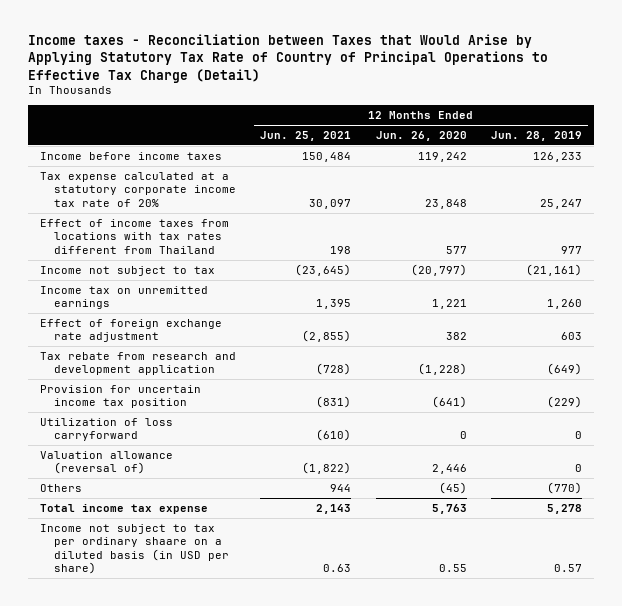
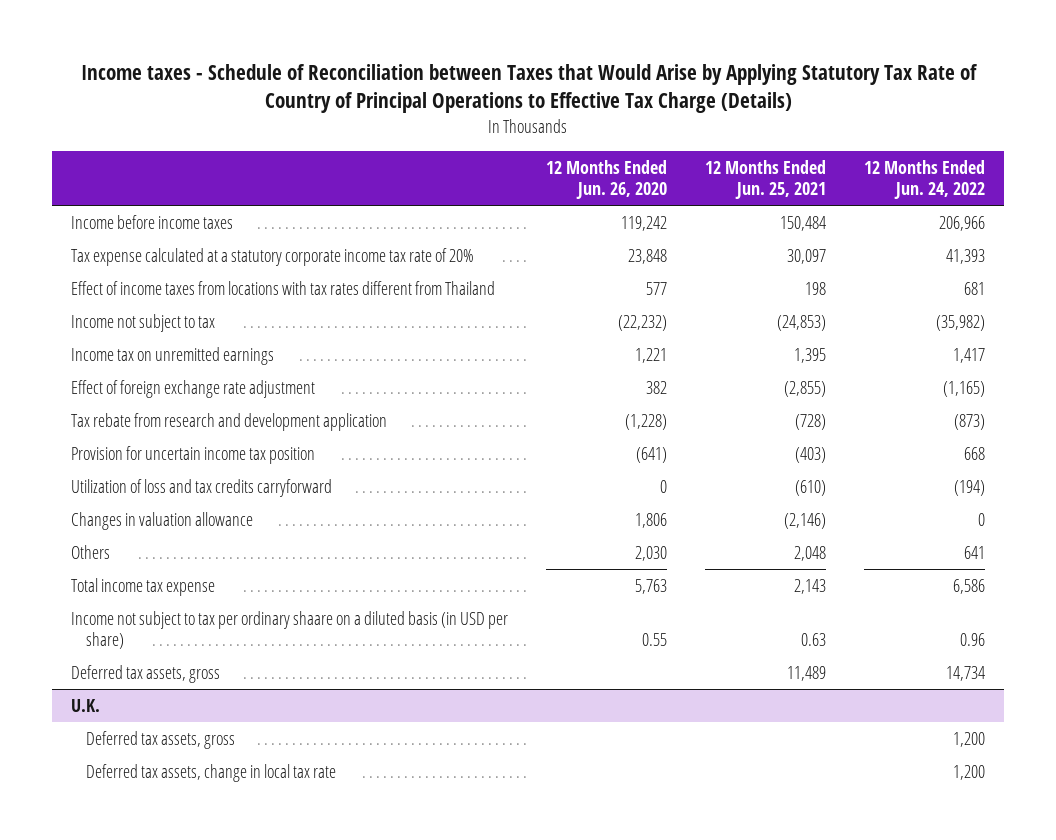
- Income taxes - Reconciliation between Taxes that Would Arise by Applying Statutory Tax Rate of Country of Principal Operations to Effective Tax Charge (Detail)
+ Income taxes - Schedule of Reconciliation between Taxes that Would Arise by Applying Statutory Tax Rate of Country of Principal Operations to Effective Tax Charge (Details)
- | 12 Months Ended Jun. 25, 2021 | 12 Months Ended Jun. 26, 2020 | 12 Months Ended Jun. 28, 2019
+ | 12 Months Ended Jun. 26, 2020 | 12 Months Ended Jun. 25, 2021 | 12 Months Ended Jun. 24, 2022
- Income not subject to tax | (23,645) | (20,797) | (21,161)
+ Income not subject to tax | (22,232) | (24,853) | (35,982)
- Provision for uncertain income tax position | (831) | (641) | (229)
- Utilization of loss carryforward | (610) | 0 | 0
- Valuation allowance (reversal of) | (1,822) | 2,446 | 0
- Others | 944 | (45) | (770)
+ Provision for uncertain income tax position | (641) | (403) | 668
+ Utilization of loss and tax credits carryforward | 0 | (610) | (194)
+ Changes in valuation allowance | 1,806 | (2,146) | 0
+ Others | 2,030 | 2,048 | 641
+ Deferred tax assets, gross | | 11,489 | 14,734
+ U.K.
+ Deferred tax assets, gross | | | 1,200
+ Deferred tax assets, change in local tax rate | | | 1,200

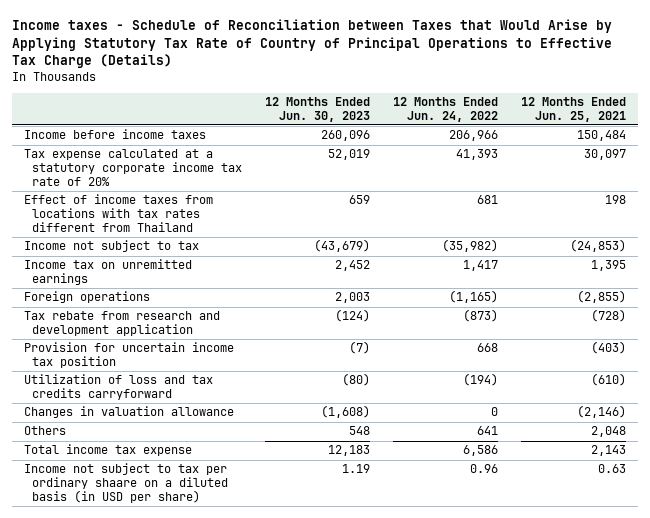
- | 12 Months Ended Jun. 26, 2020 | 12 Months Ended Jun. 25, 2021 | 12 Months Ended Jun. 24, 2022
+ | 12 Months Ended Jun. 30, 2023 | 12 Months Ended Jun. 24, 2022 | 12 Months Ended Jun. 25, 2021
- Effect of foreign exchange rate adjustment | 382 | (2,855) | (1,165)
+ Foreign operations | 2,003 | (1,165) | (2,855)
- Deferred tax assets, gross | | 11,489 | 14,734
- U.K.
- Deferred tax assets, gross | | | 1,200
- Deferred tax assets, change in local tax rate | | | 1,200

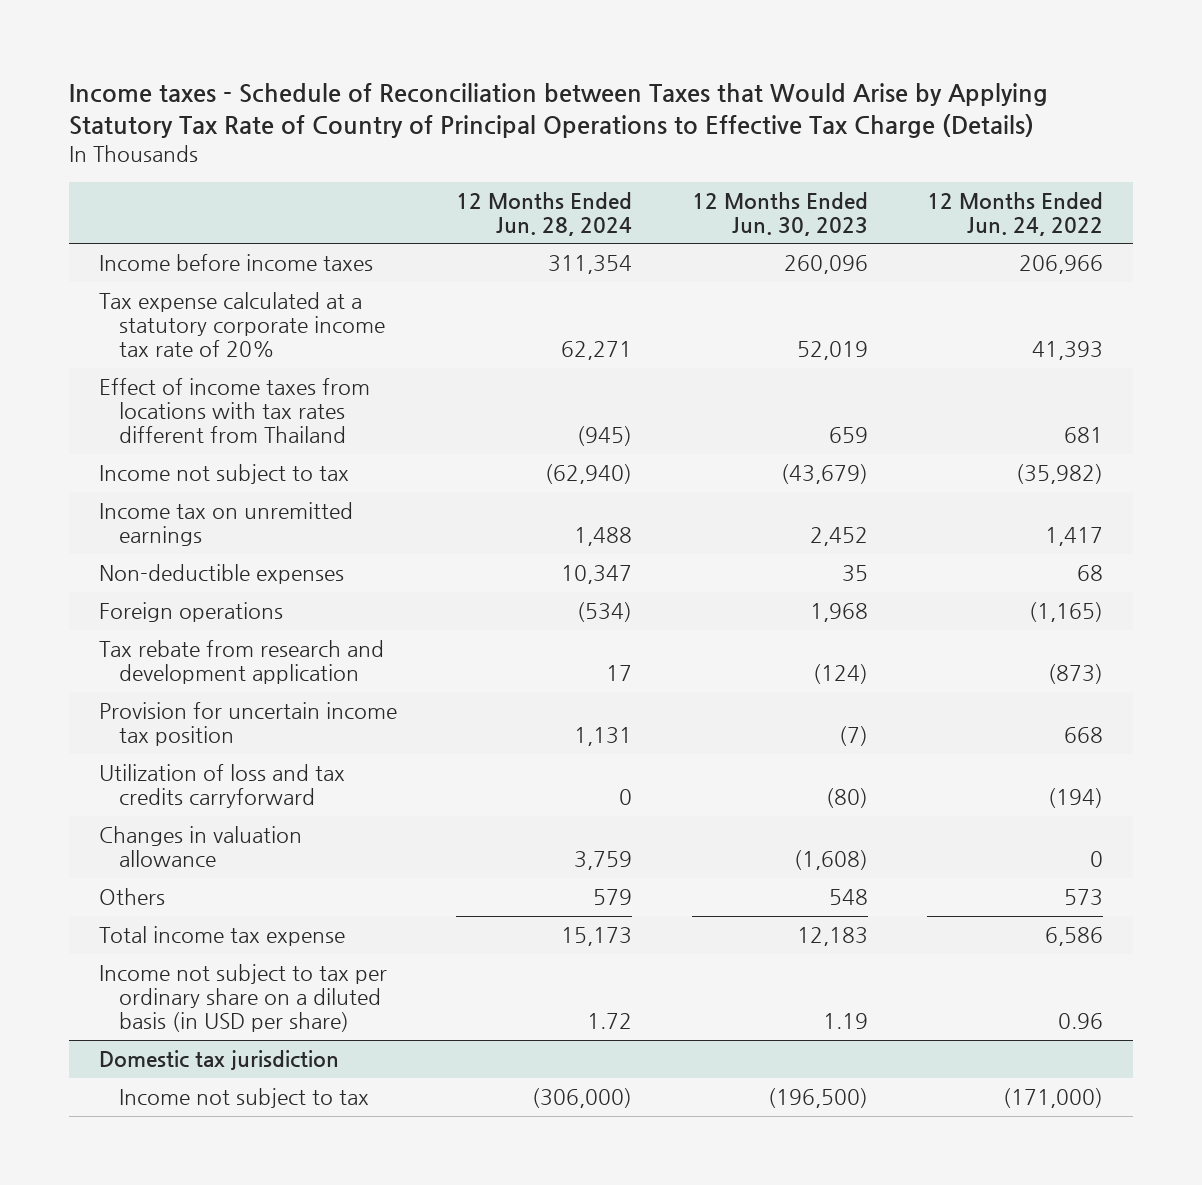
- | 12 Months Ended Jun. 30, 2023 | 12 Months Ended Jun. 24, 2022 | 12 Months Ended Jun. 25, 2021
+ | 12 Months Ended Jun. 28, 2024 | 12 Months Ended Jun. 30, 2023 | 12 Months Ended Jun. 24, 2022
- Foreign operations | 2,003 | (1,165) | (2,855)
+ Non-deductible expenses | 10,347 | 35 | 68
+ Foreign operations | (534) | 1,968 | (1,165)
- Others | 548 | 641 | 2,048
+ Others | 579 | 548 | 573
- Income not subject to tax per ordinary shaare on a diluted basis (in USD per share) | 1.19 | 0.96 | 0.63
+ Income not subject to tax per ordinary share on a diluted basis (in USD per share) | 1.72 | 1.19 | 0.96
+ Domestic tax jurisdiction
+ Income not subject to tax | (306,000) | (196,500) | (171,000)

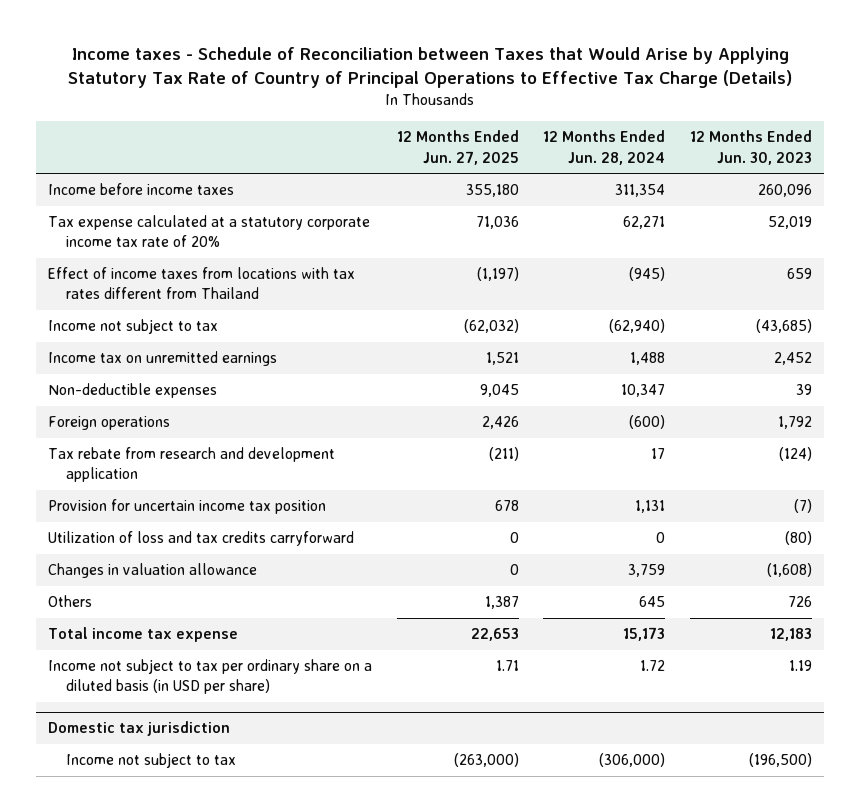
- | 12 Months Ended Jun. 28, 2024 | 12 Months Ended Jun. 30, 2023 | 12 Months Ended Jun. 24, 2022
+ | 12 Months Ended Jun. 27, 2025 | 12 Months Ended Jun. 28, 2024 | 12 Months Ended Jun. 30, 2023
- Income not subject to tax | (62,940) | (43,679) | (35,982)
+ Income not subject to tax | (62,032) | (62,940) | (43,685)
- Non-deductible expenses | 10,347 | 35 | 68
- Foreign operations | (534) | 1,968 | (1,165)
+ Non-deductible expenses | 9,045 | 10,347 | 39
+ Foreign operations | 2,426 | (600) | 1,792
- Others | 579 | 548 | 573
+ Others | 1,387 | 645 | 726

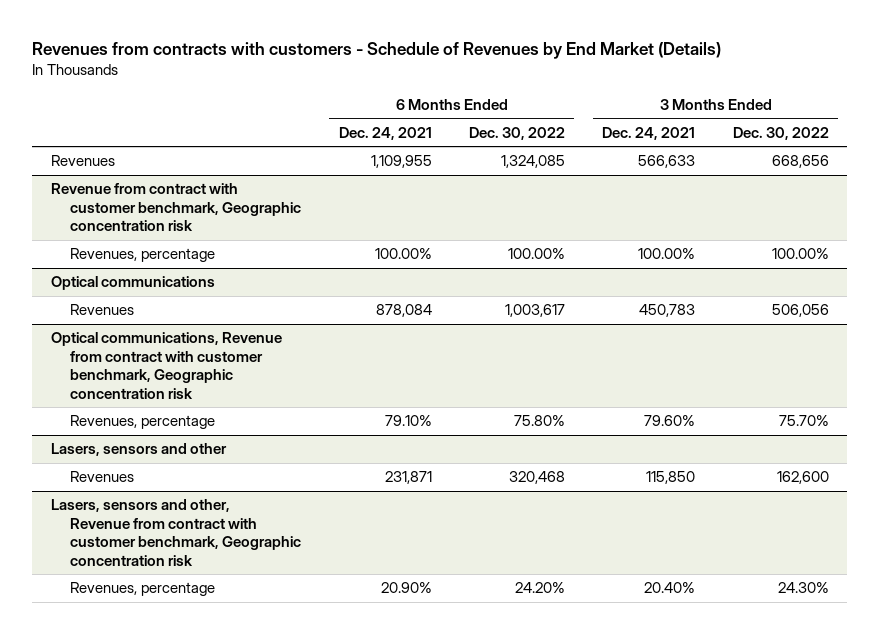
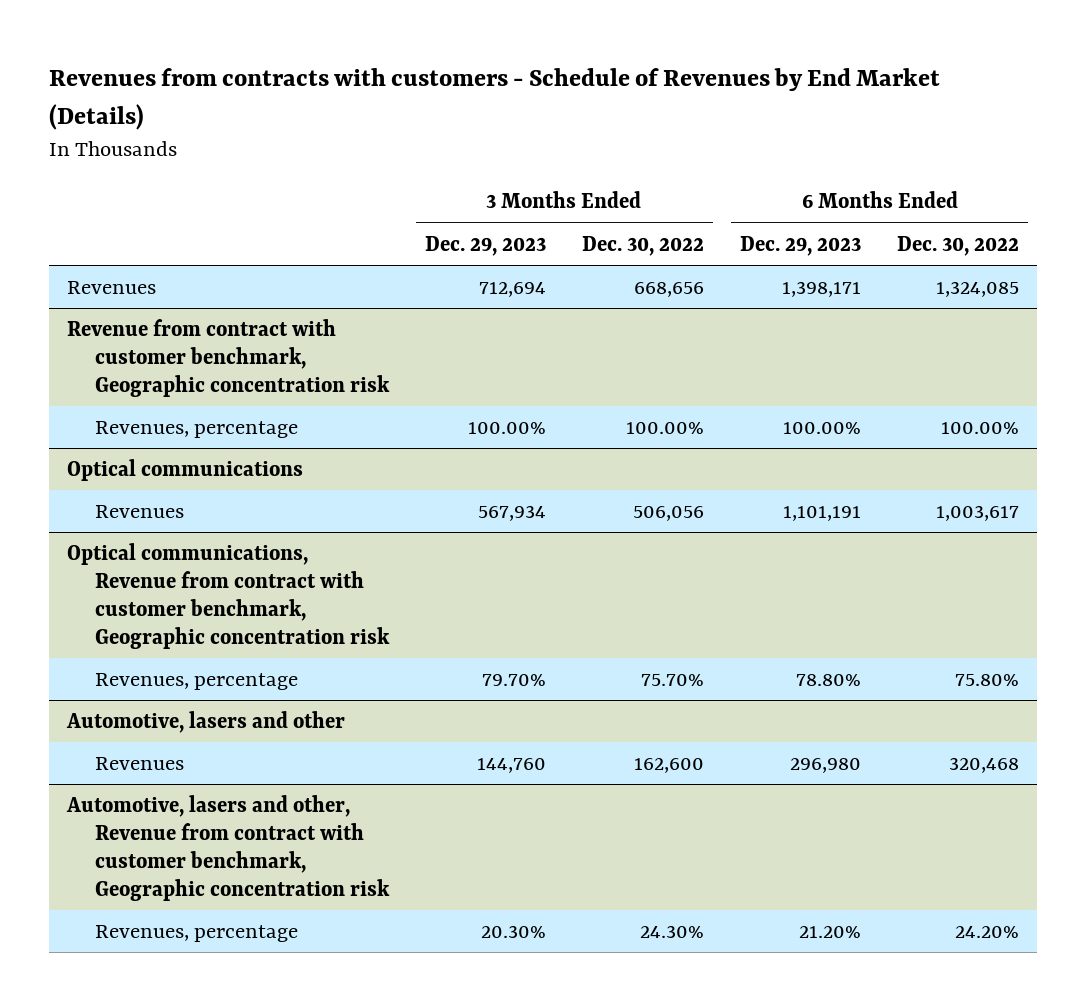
- | 6 Months Ended Dec. 24, 2021 | 6 Months Ended Dec. 30, 2022 | 3 Months Ended Dec. 24, 2021 | 3 Months Ended Dec. 30, 2022
+ | 3 Months Ended Dec. 29, 2023 | 3 Months Ended Dec. 30, 2022 | 6 Months Ended Dec. 29, 2023 | 6 Months Ended Dec. 30, 2022
- Lasers, sensors and other
+ Automotive, lasers and other
- Lasers, sensors and other, Revenue from contract with customer benchmark, Geographic concentration risk
+ Automotive, lasers and other, Revenue from contract with customer benchmark, Geographic concentration risk

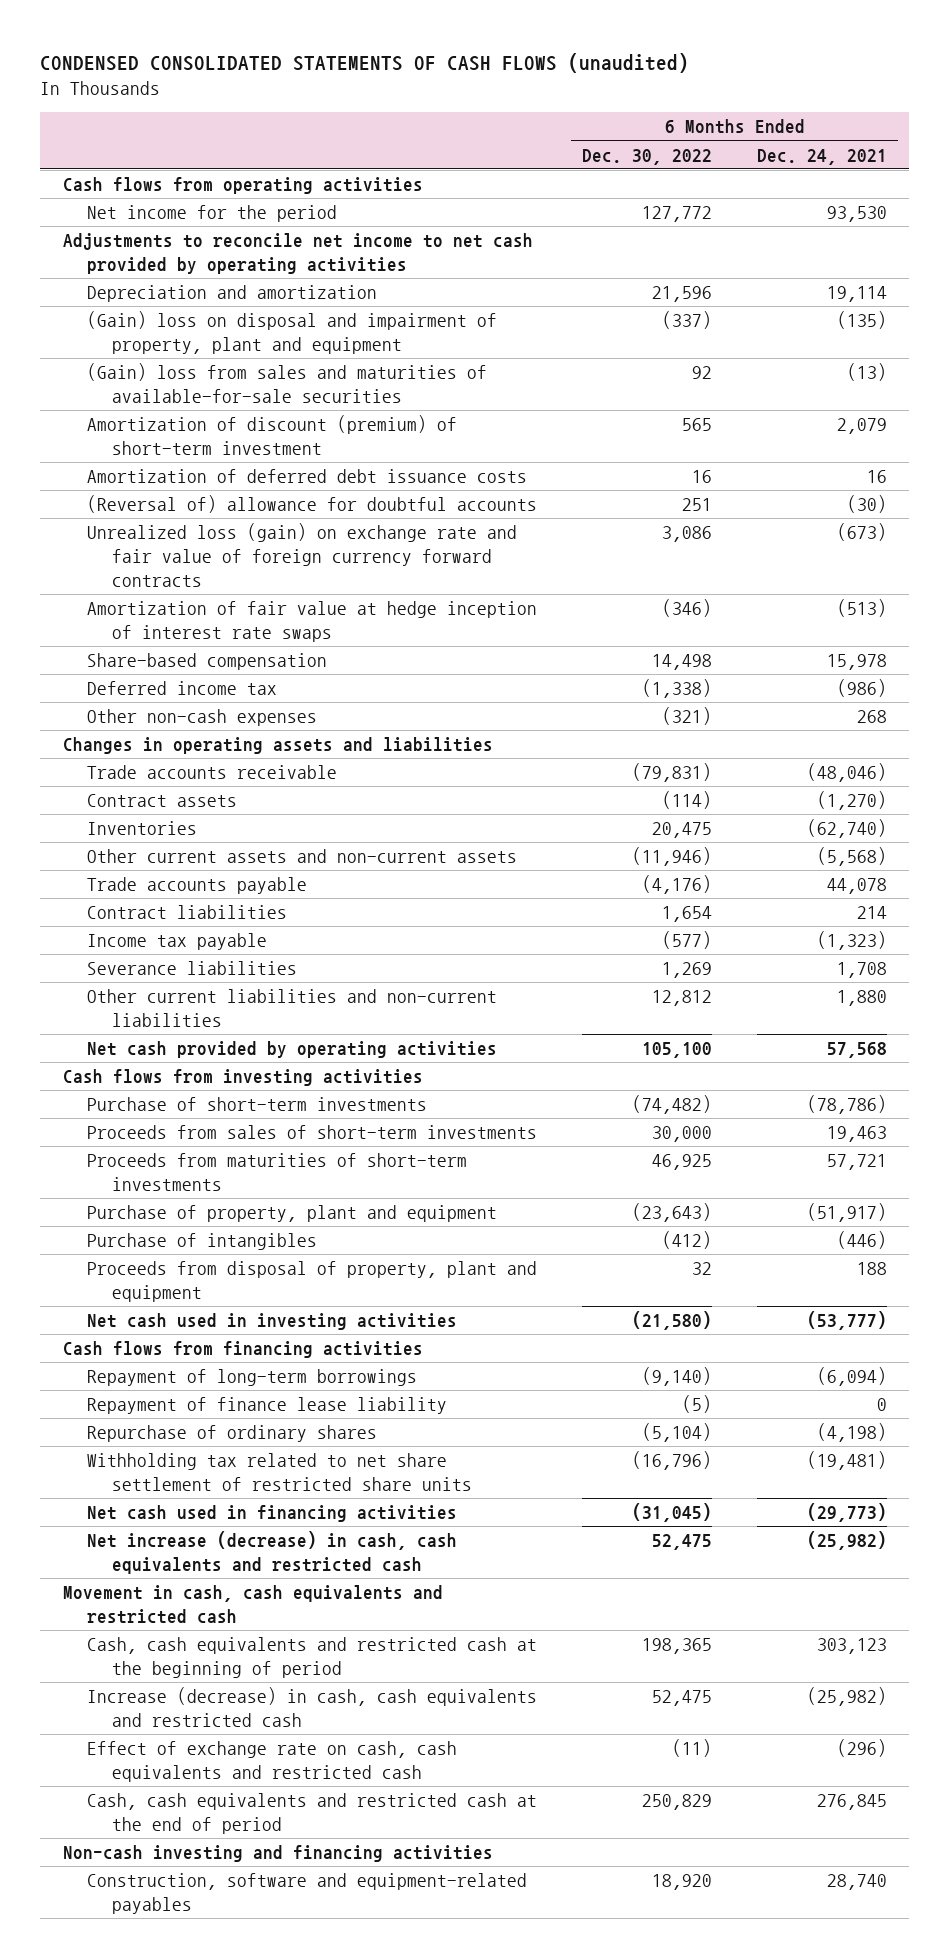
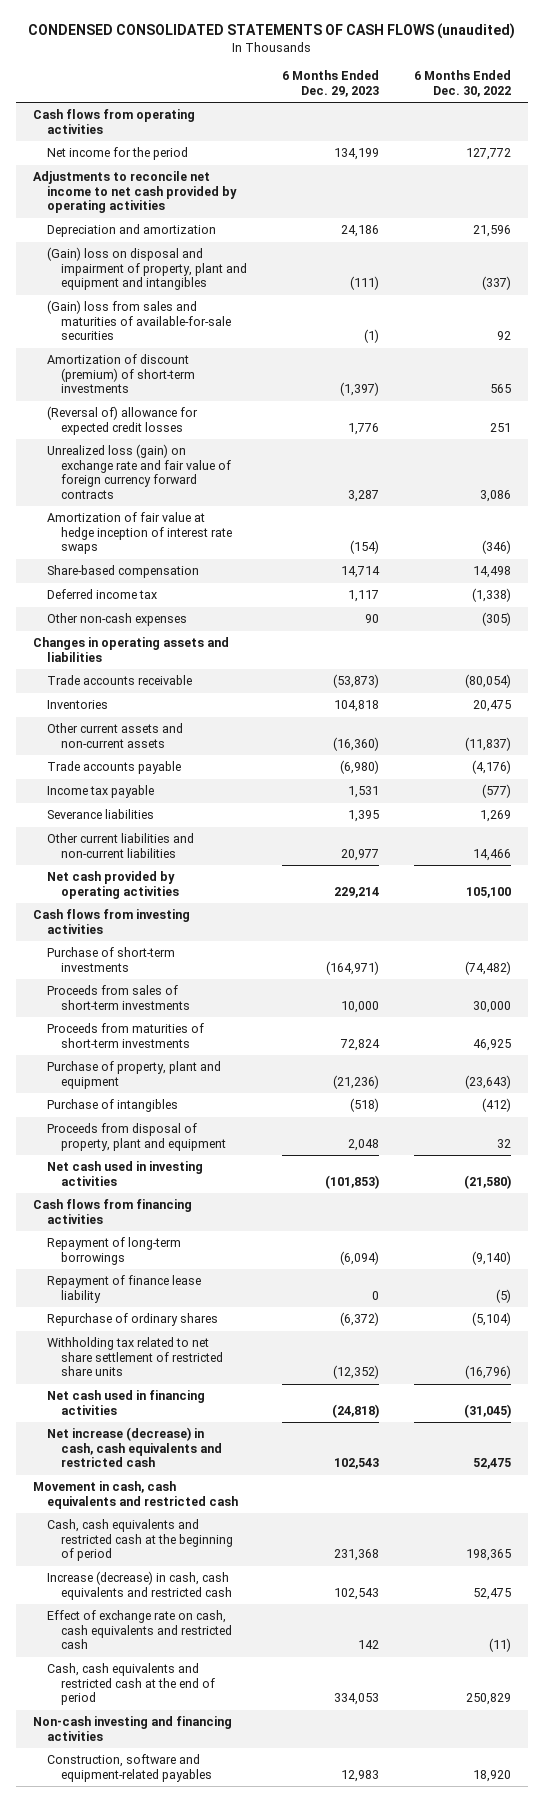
- | 6 Months Ended Dec. 30, 2022 | 6 Months Ended Dec. 24, 2021
+ | 6 Months Ended Dec. 29, 2023 | 6 Months Ended Dec. 30, 2022
- (Gain) loss on disposal and impairment of property, plant and equipment | (337) | (135)
+ (Gain) loss on disposal and impairment of property, plant and equipment and intangibles | (111) | (337)
- Amortization of discount (premium) of short-term investment | 565 | 2,079
- Amortization of deferred debt issuance costs | 16 | 16
- (Reversal of) allowance for doubtful accounts | 251 | (30)
+ Amortization of discount (premium) of short-term investments | (1,397) | 565
+ (Reversal of) allowance for expected credit losses | 1,776 | 251
- Other non-cash expenses | (321) | 268
+ Other non-cash expenses | 90 | (305)
- Trade accounts receivable | (79,831) | (48,046)
- Contract assets | (114) | (1,270)
+ Trade accounts receivable | (53,873) | (80,054)
- Other current assets and non-current assets | (11,946) | (5,568)
+ Other current assets and non-current assets | (16,360) | (11,837)
- Contract liabilities | 1,654 | 214
- Other current liabilities and non-current liabilities | 12,812 | 1,880
+ Other current liabilities and non-current liabilities | 20,977 | 14,466

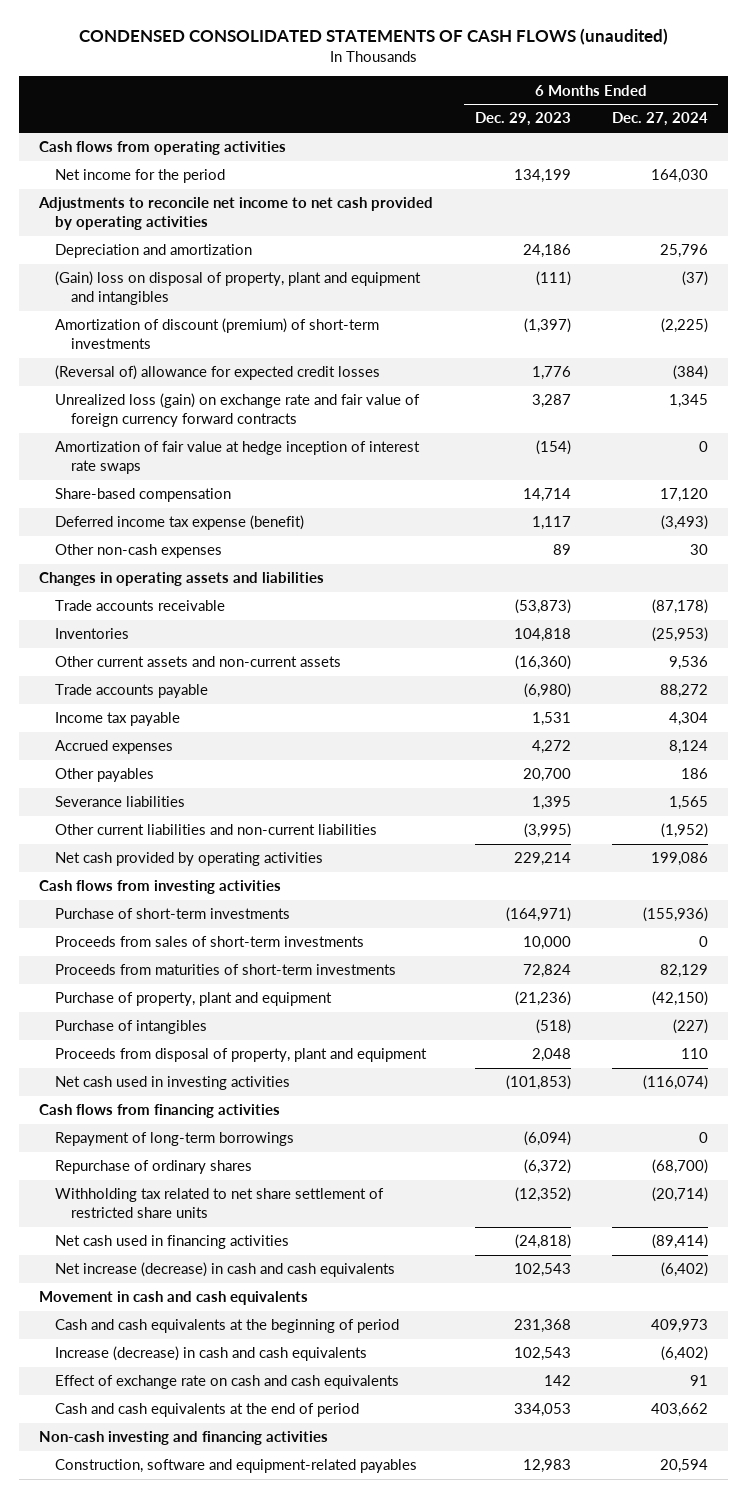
- | 6 Months Ended Dec. 29, 2023 | 6 Months Ended Dec. 30, 2022
+ | 6 Months Ended Dec. 29, 2023 | 6 Months Ended Dec. 27, 2024
- (Gain) loss on disposal and impairment of property, plant and equipment and intangibles | (111) | (337)
- (Gain) loss from sales and maturities of available-for-sale securities | (1) | 92
+ (Gain) loss on disposal of property, plant and equipment and intangibles | (111) | (37)
- Deferred income tax | 1,117 | (1,338)
- Other non-cash expenses | 90 | (305)
+ Deferred income tax expense (benefit) | 1,117 | (3,493)
+ Other non-cash expenses | 89 | 30
+ Accrued expenses | 4,272 | 8,124
+ Other payables | 20,700 | 186
- Other current liabilities and non-current liabilities | 20,977 | 14,466
+ Other current liabilities and non-current liabilities | (3,995) | (1,952)
- Repayment of finance lease liability | 0 | (5)
- Net increase (decrease) in cash, cash equivalents and restricted cash | 102,543 | 52,475
- Movement in cash, cash equivalents and restricted cash
- Cash, cash equivalents and restricted cash at the beginning of period | 231,368 | 198,365
- Increase (decrease) in cash, cash equivalents and restricted cash | 102,543 | 52,475
- Effect of exchange rate on cash, cash equivalents and restricted cash | 142 | (11)
- Cash, cash equivalents and restricted cash at the end of period | 334,053 | 250,829
+ Net increase (decrease) in cash and cash equivalents | 102,543 | (6,402)
+ Movement in cash and cash equivalents
+ Cash and cash equivalents at the beginning of period | 231,368 | 409,973
+ Increase (decrease) in cash and cash equivalents | 102,543 | (6,402)
+ Effect of exchange rate on cash and cash equivalents | 142 | 91
+ Cash and cash equivalents at the end of period | 334,053 | 403,662

